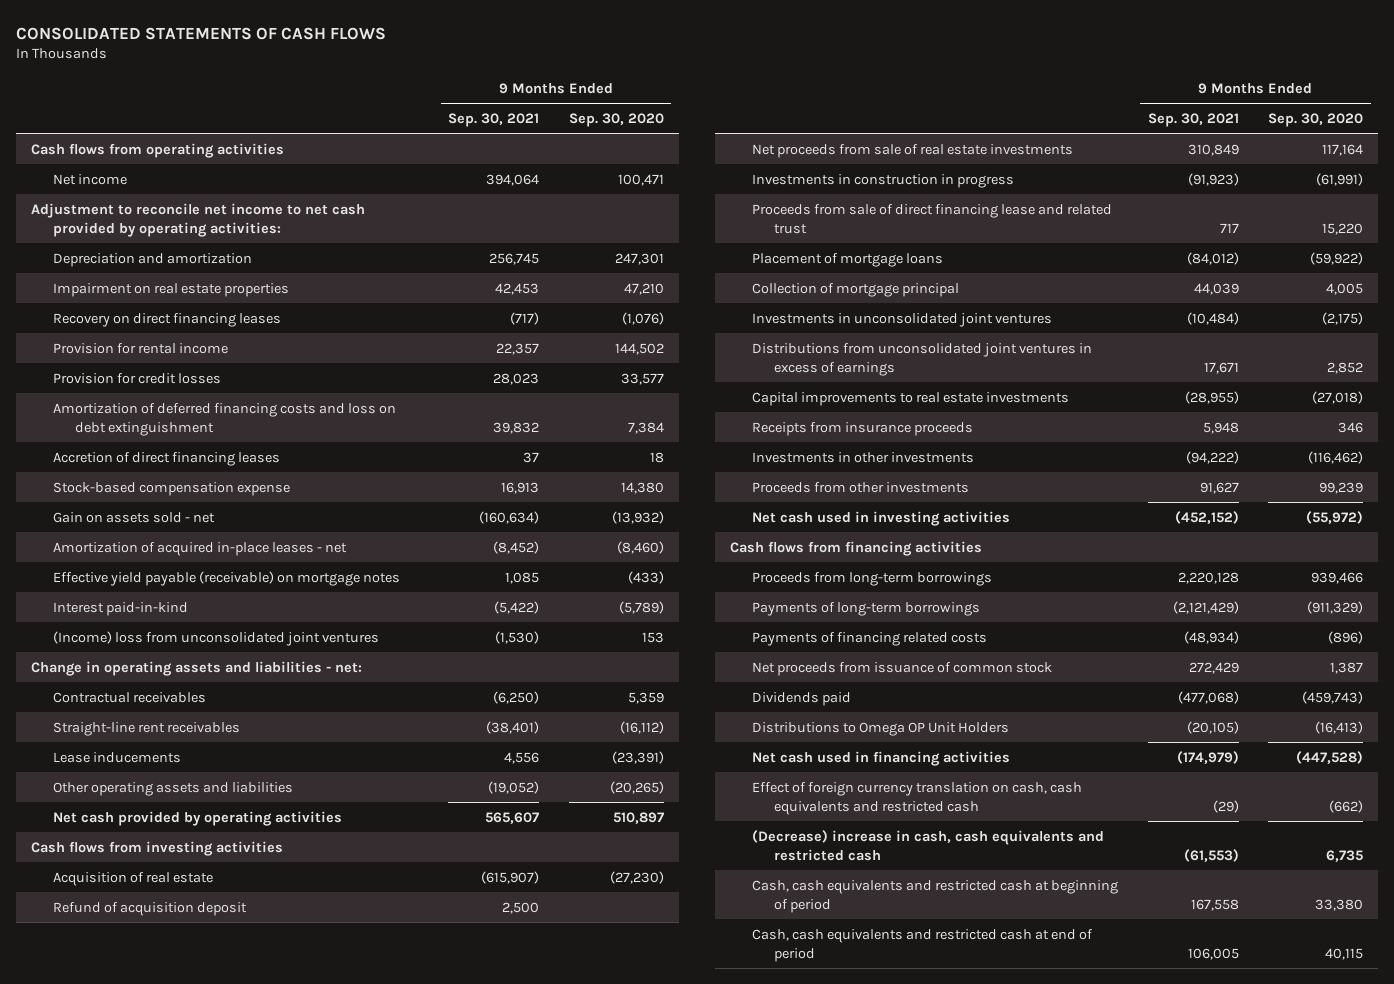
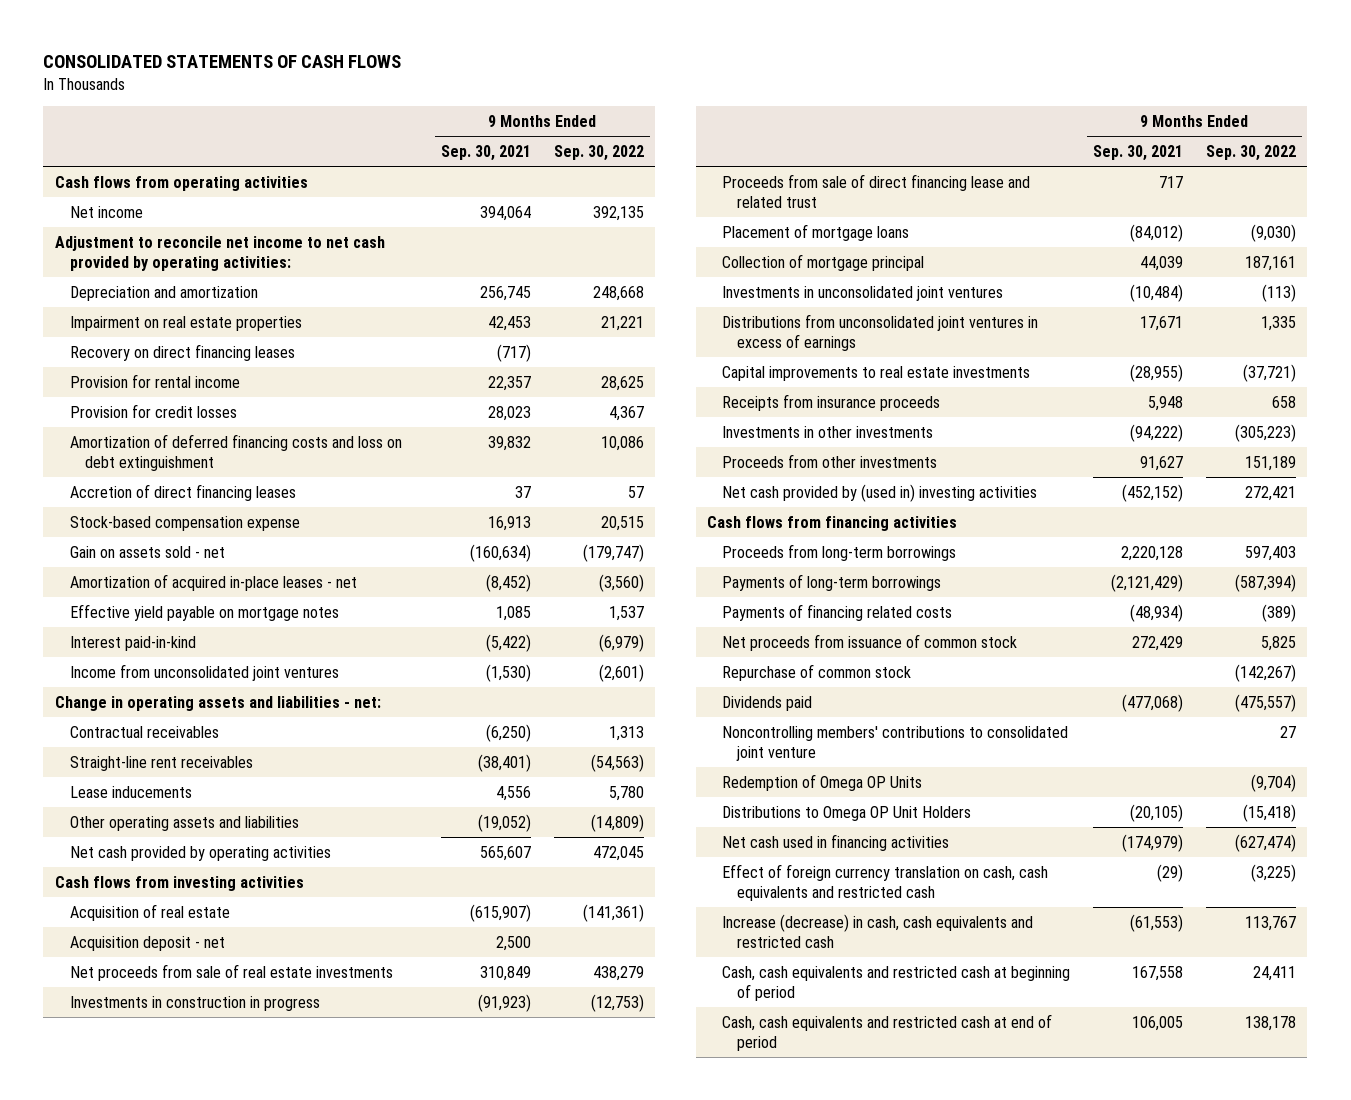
- | 9 Months Ended Sep. 30, 2021 | 9 Months Ended Sep. 30, 2020
+ | 9 Months Ended Sep. 30, 2021 | 9 Months Ended Sep. 30, 2022
- Effective yield payable (receivable) on mortgage notes | 1,085 | (433)
+ Effective yield payable on mortgage notes | 1,085 | 1,537
- (Income) loss from unconsolidated joint ventures | (1,530) | 153
+ Income from unconsolidated joint ventures | (1,530) | (2,601)
- Refund of acquisition deposit | 2,500 |
+ Acquisition deposit - net | 2,500 |
- Net cash used in investing activities | (452,152) | (55,972)
+ Net cash provided by (used in) investing activities | (452,152) | 272,421
+ Repurchase of common stock | | (142,267)
+ Noncontrolling members' contributions to consolidated joint venture | | 27
+ Redemption of Omega OP Units | | (9,704)
- (Decrease) increase in cash, cash equivalents and restricted cash | (61,553) | 6,735
+ Increase (decrease) in cash, cash equivalents and restricted cash | (61,553) | 113,767

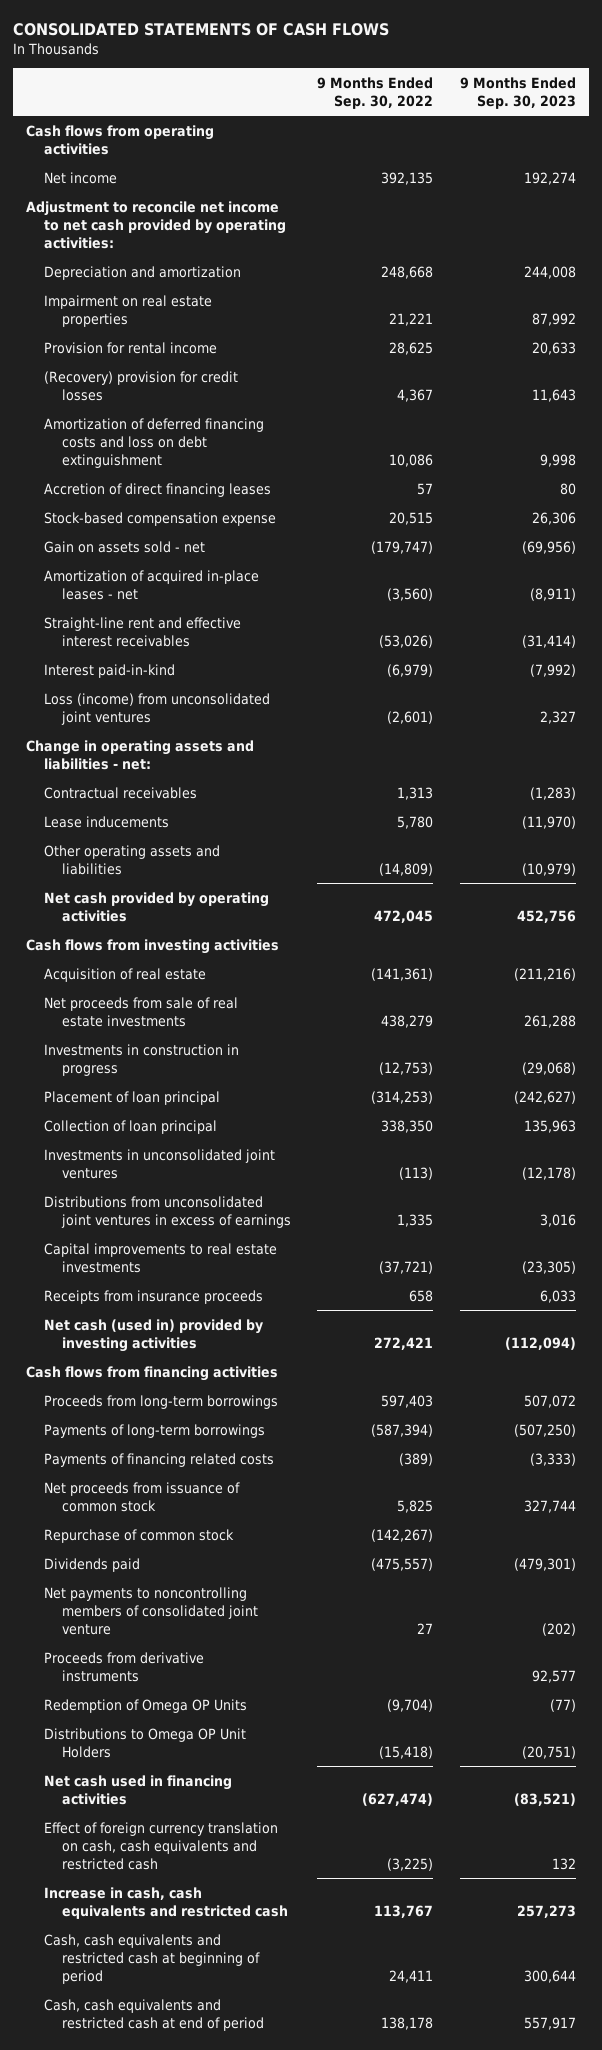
- | 9 Months Ended Sep. 30, 2021 | 9 Months Ended Sep. 30, 2022
+ | 9 Months Ended Sep. 30, 2022 | 9 Months Ended Sep. 30, 2023
- Recovery on direct financing leases | (717) |
- Provision for credit losses | 28,023 | 4,367
+ (Recovery) provision for credit losses | 4,367 | 11,643
- Effective yield payable on mortgage notes | 1,085 | 1,537
+ Straight-line rent and effective interest receivables | (53,026) | (31,414)
- Income from unconsolidated joint ventures | (1,530) | (2,601)
+ Loss (income) from unconsolidated joint ventures | (2,601) | 2,327
- Straight-line rent receivables | (38,401) | (54,563)
- Acquisition deposit - net | 2,500 |
- Proceeds from sale of direct financing lease and related trust | 717 |
- Placement of mortgage loans | (84,012) | (9,030)
- Collection of mortgage principal | 44,039 | 187,161
+ Placement of loan principal | (314,253) | (242,627)
+ Collection of loan principal | 338,350 | 135,963
- Investments in other investments | (94,222) | (305,223)
- Proceeds from other investments | 91,627 | 151,189
- Net cash provided by (used in) investing activities | (452,152) | 272,421
+ Net cash (used in) provided by investing activities | 272,421 | (112,094)
- Noncontrolling members' contributions to consolidated joint venture | | 27
+ Net payments to noncontrolling members of consolidated joint venture | 27 | (202)
+ Proceeds from derivative instruments | | 92,577
- Increase (decrease) in cash, cash equivalents and restricted cash | (61,553) | 113,767
+ Increase in cash, cash equivalents and restricted cash | 113,767 | 257,273

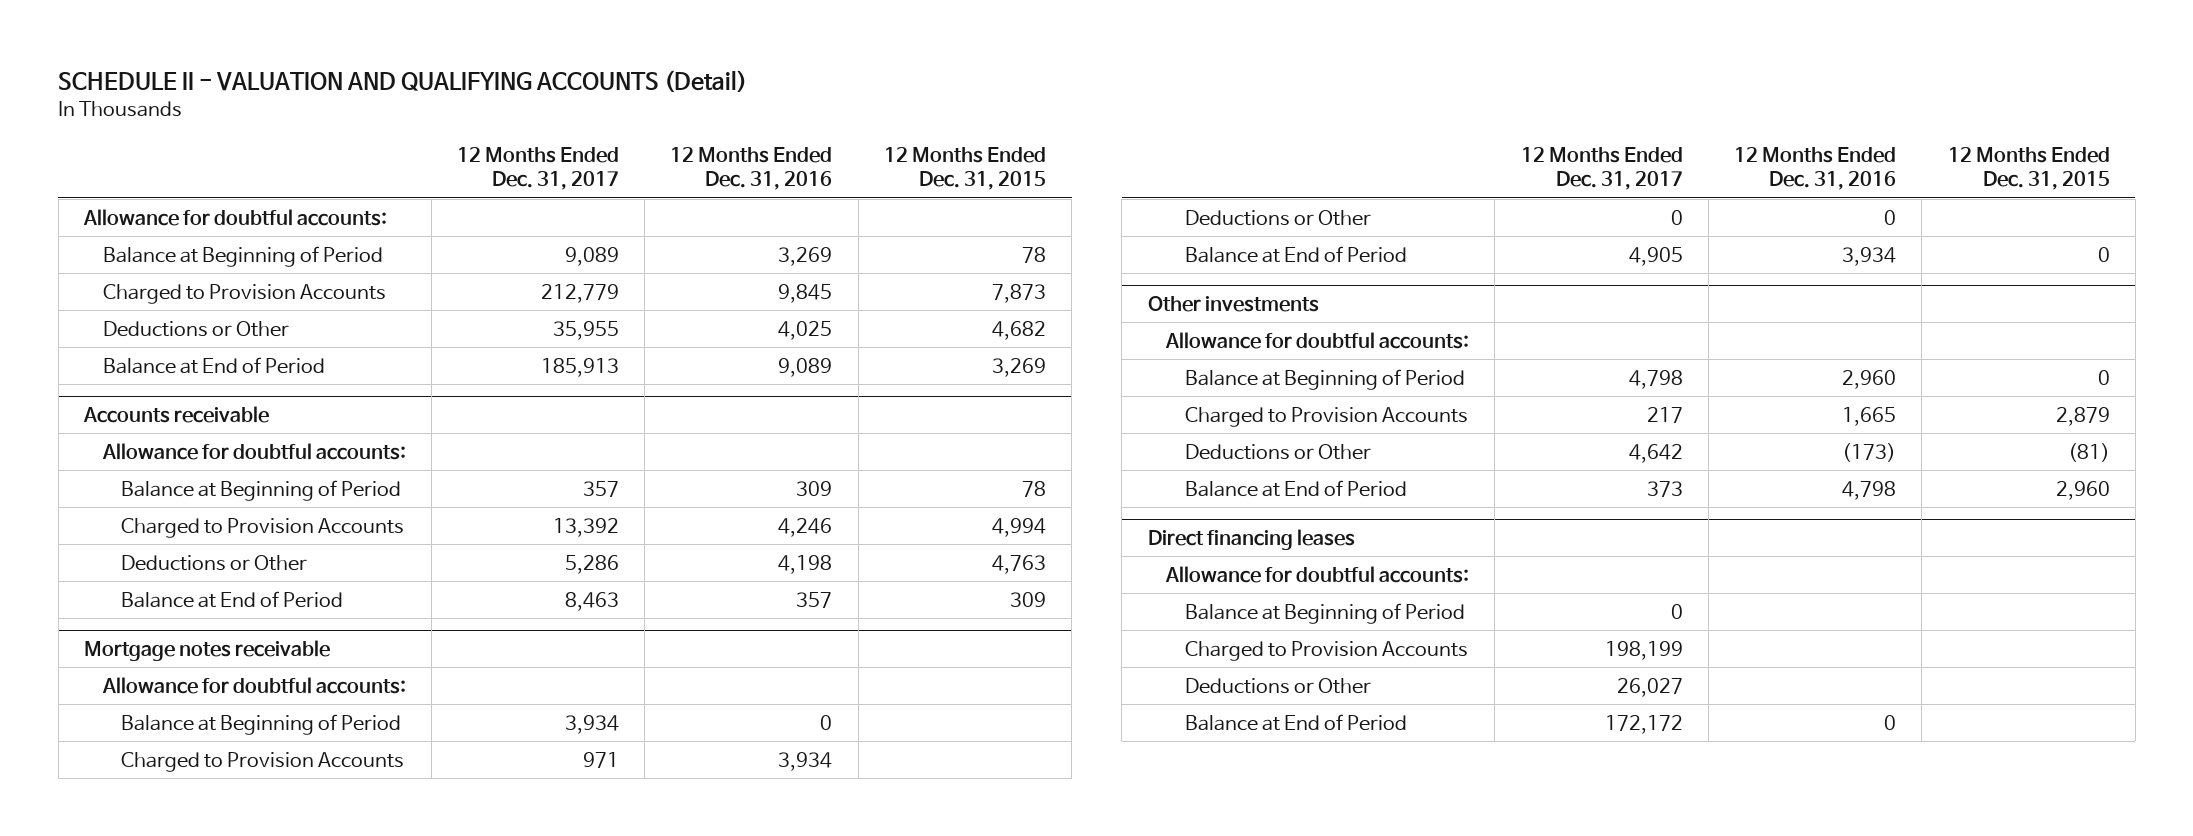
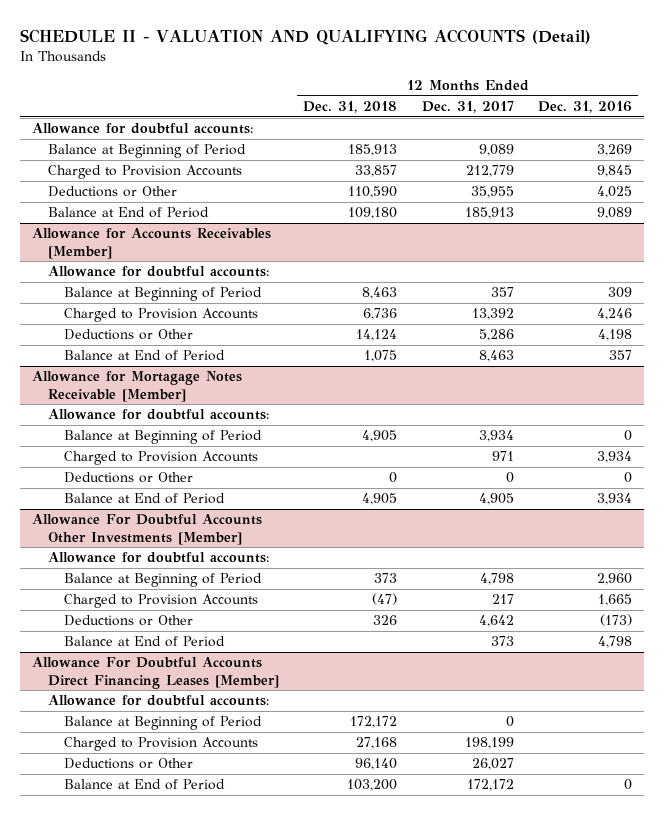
- | 12 Months Ended Dec. 31, 2017 | 12 Months Ended Dec. 31, 2016 | 12 Months Ended Dec. 31, 2015
+ | 12 Months Ended Dec. 31, 2018 | 12 Months Ended Dec. 31, 2017 | 12 Months Ended Dec. 31, 2016
- Accounts receivable
+ Allowance for Accounts Receivables [Member]
- Mortgage notes receivable
+ Allowance for Mortagage Notes Receivable [Member]
- Other investments
+ Allowance For Doubtful Accounts Other Investments [Member]
- Direct financing leases
+ Allowance For Doubtful Accounts Direct Financing Leases [Member]

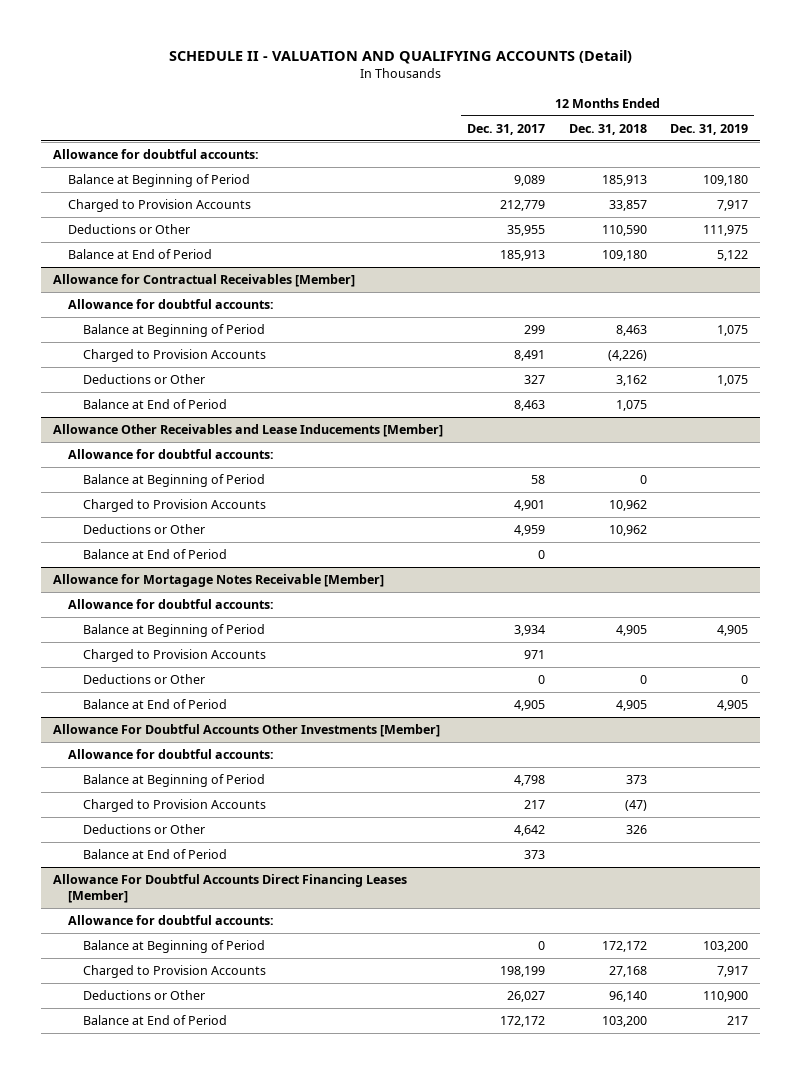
- | 12 Months Ended Dec. 31, 2018 | 12 Months Ended Dec. 31, 2017 | 12 Months Ended Dec. 31, 2016
+ | 12 Months Ended Dec. 31, 2017 | 12 Months Ended Dec. 31, 2018 | 12 Months Ended Dec. 31, 2019
- Allowance for Accounts Receivables [Member]
+ Allowance for Contractual Receivables [Member]
- Balance at Beginning of Period | 8,463 | 357 | 309
- Charged to Provision Accounts | 6,736 | 13,392 | 4,246
- Deductions or Other | 14,124 | 5,286 | 4,198
+ Balance at Beginning of Period | 299 | 8,463 | 1,075
+ Charged to Provision Accounts | 8,491 | (4,226) |
+ Deductions or Other | 327 | 3,162 | 1,075
+ Allowance Other Receivables and Lease Inducements [Member]
+ Allowance for doubtful accounts:
+ Balance at Beginning of Period | 58 | 0 |
+ Charged to Provision Accounts | 4,901 | 10,962 |
+ Deductions or Other | 4,959 | 10,962 |
+ Balance at End of Period | 0 | |

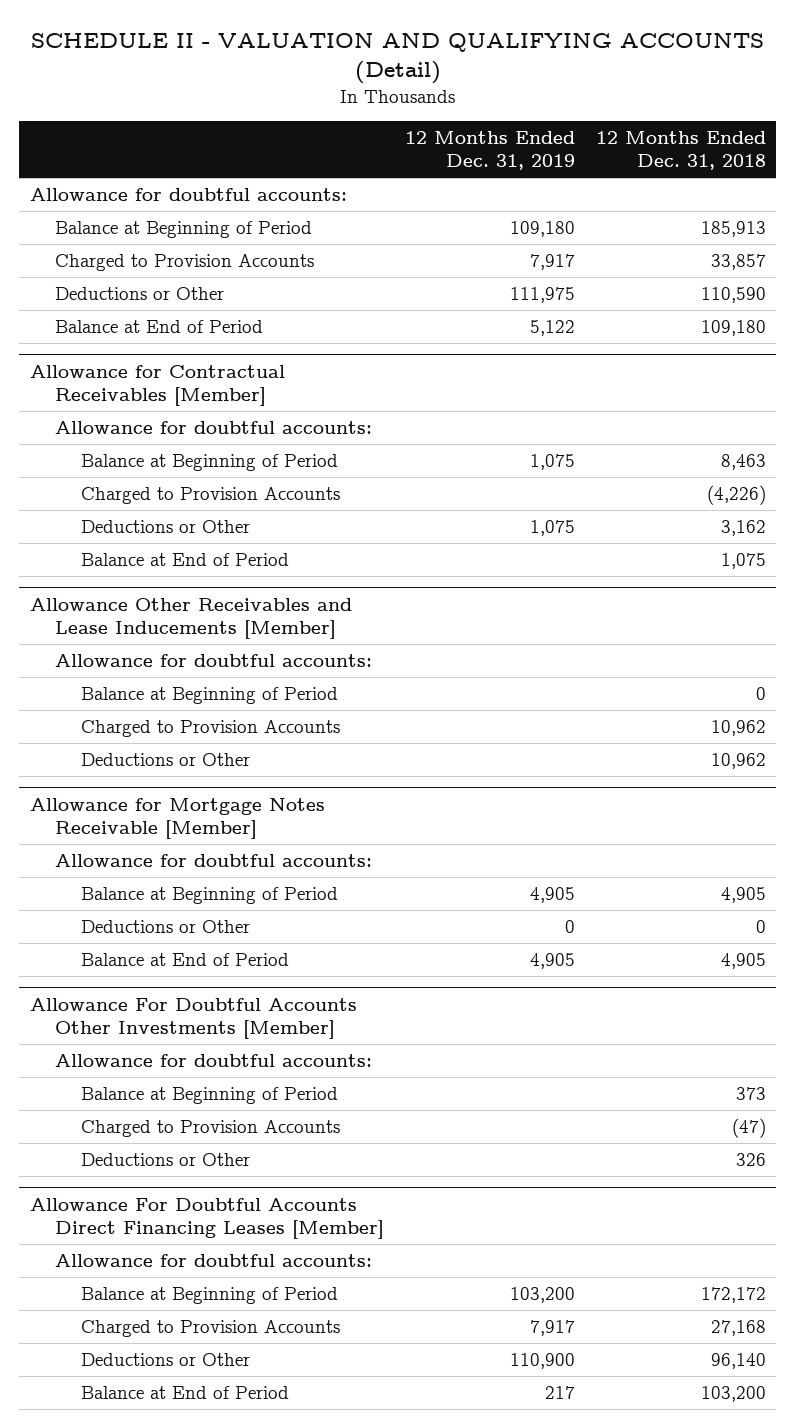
- | 12 Months Ended Dec. 31, 2017 | 12 Months Ended Dec. 31, 2018 | 12 Months Ended Dec. 31, 2019
+ | 12 Months Ended Dec. 31, 2019 | 12 Months Ended Dec. 31, 2018
@ Allowance Other Receivables and Lease Inducements [Member]
- Balance at End of Period | 0 | |
- Allowance for Mortagage Notes Receivable [Member]
+ Allowance for Mortgage Notes Receivable [Member]
- Charged to Provision Accounts | 971 | |
@ Allowance For Doubtful Accounts Other Investments [Member]
- Balance at End of Period | 373 | |

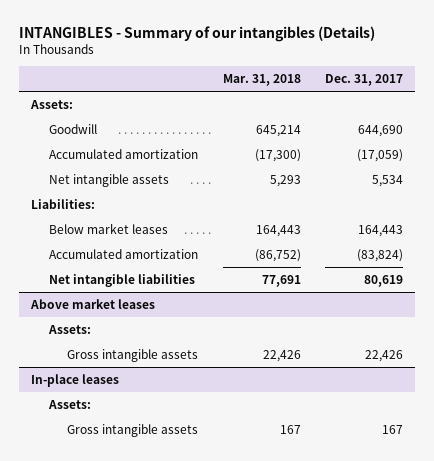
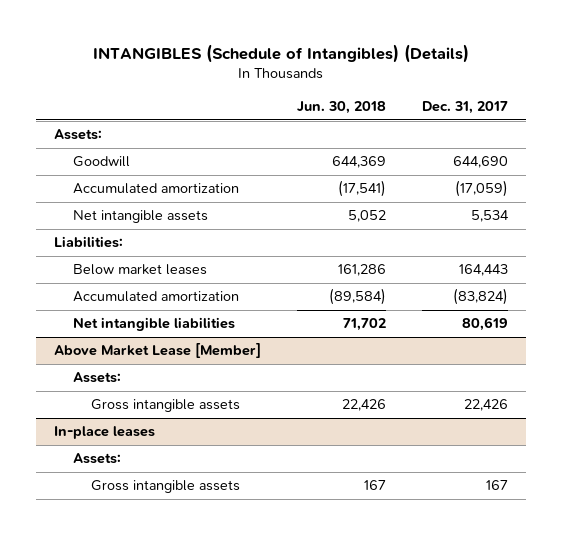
- INTANGIBLES - Summary of our intangibles (Details)
+ INTANGIBLES (Schedule of Intangibles) (Details)
- | Mar. 31, 2018 | Dec. 31, 2017
+ | Jun. 30, 2018 | Dec. 31, 2017
- Above market leases
+ Above Market Lease [Member]

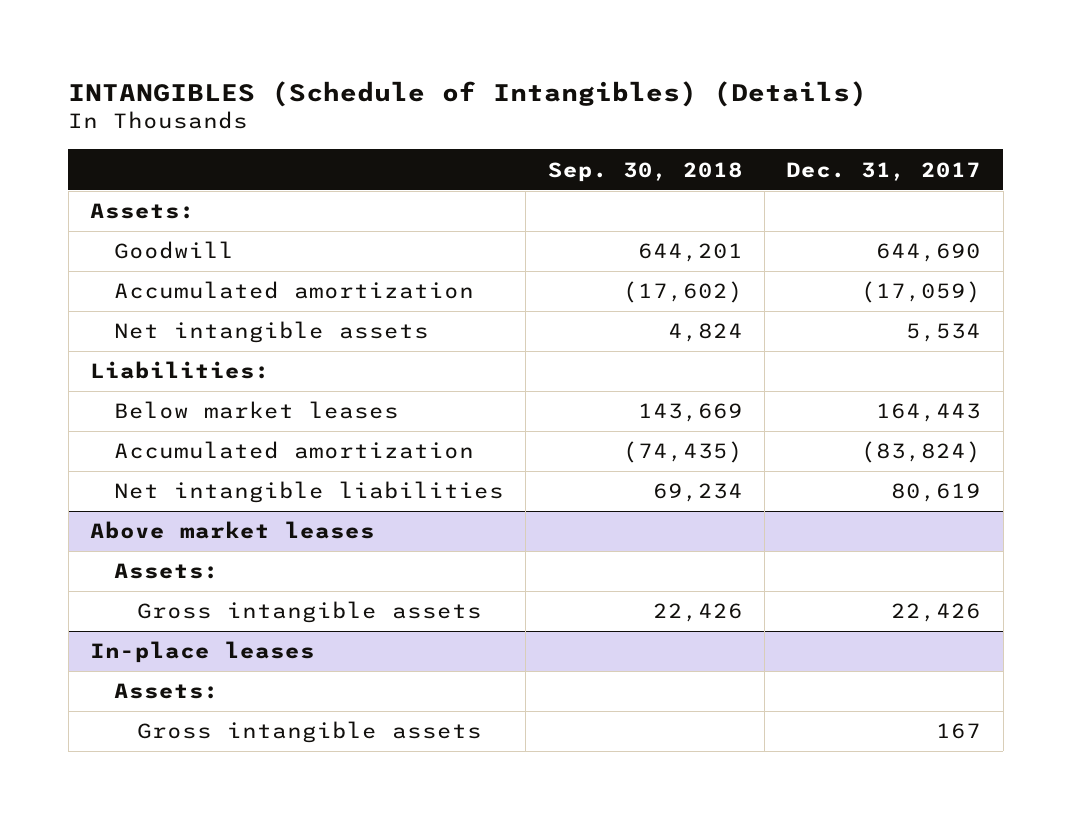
- | Jun. 30, 2018 | Dec. 31, 2017
+ | Sep. 30, 2018 | Dec. 31, 2017
- Above Market Lease [Member]
+ Above market leases

